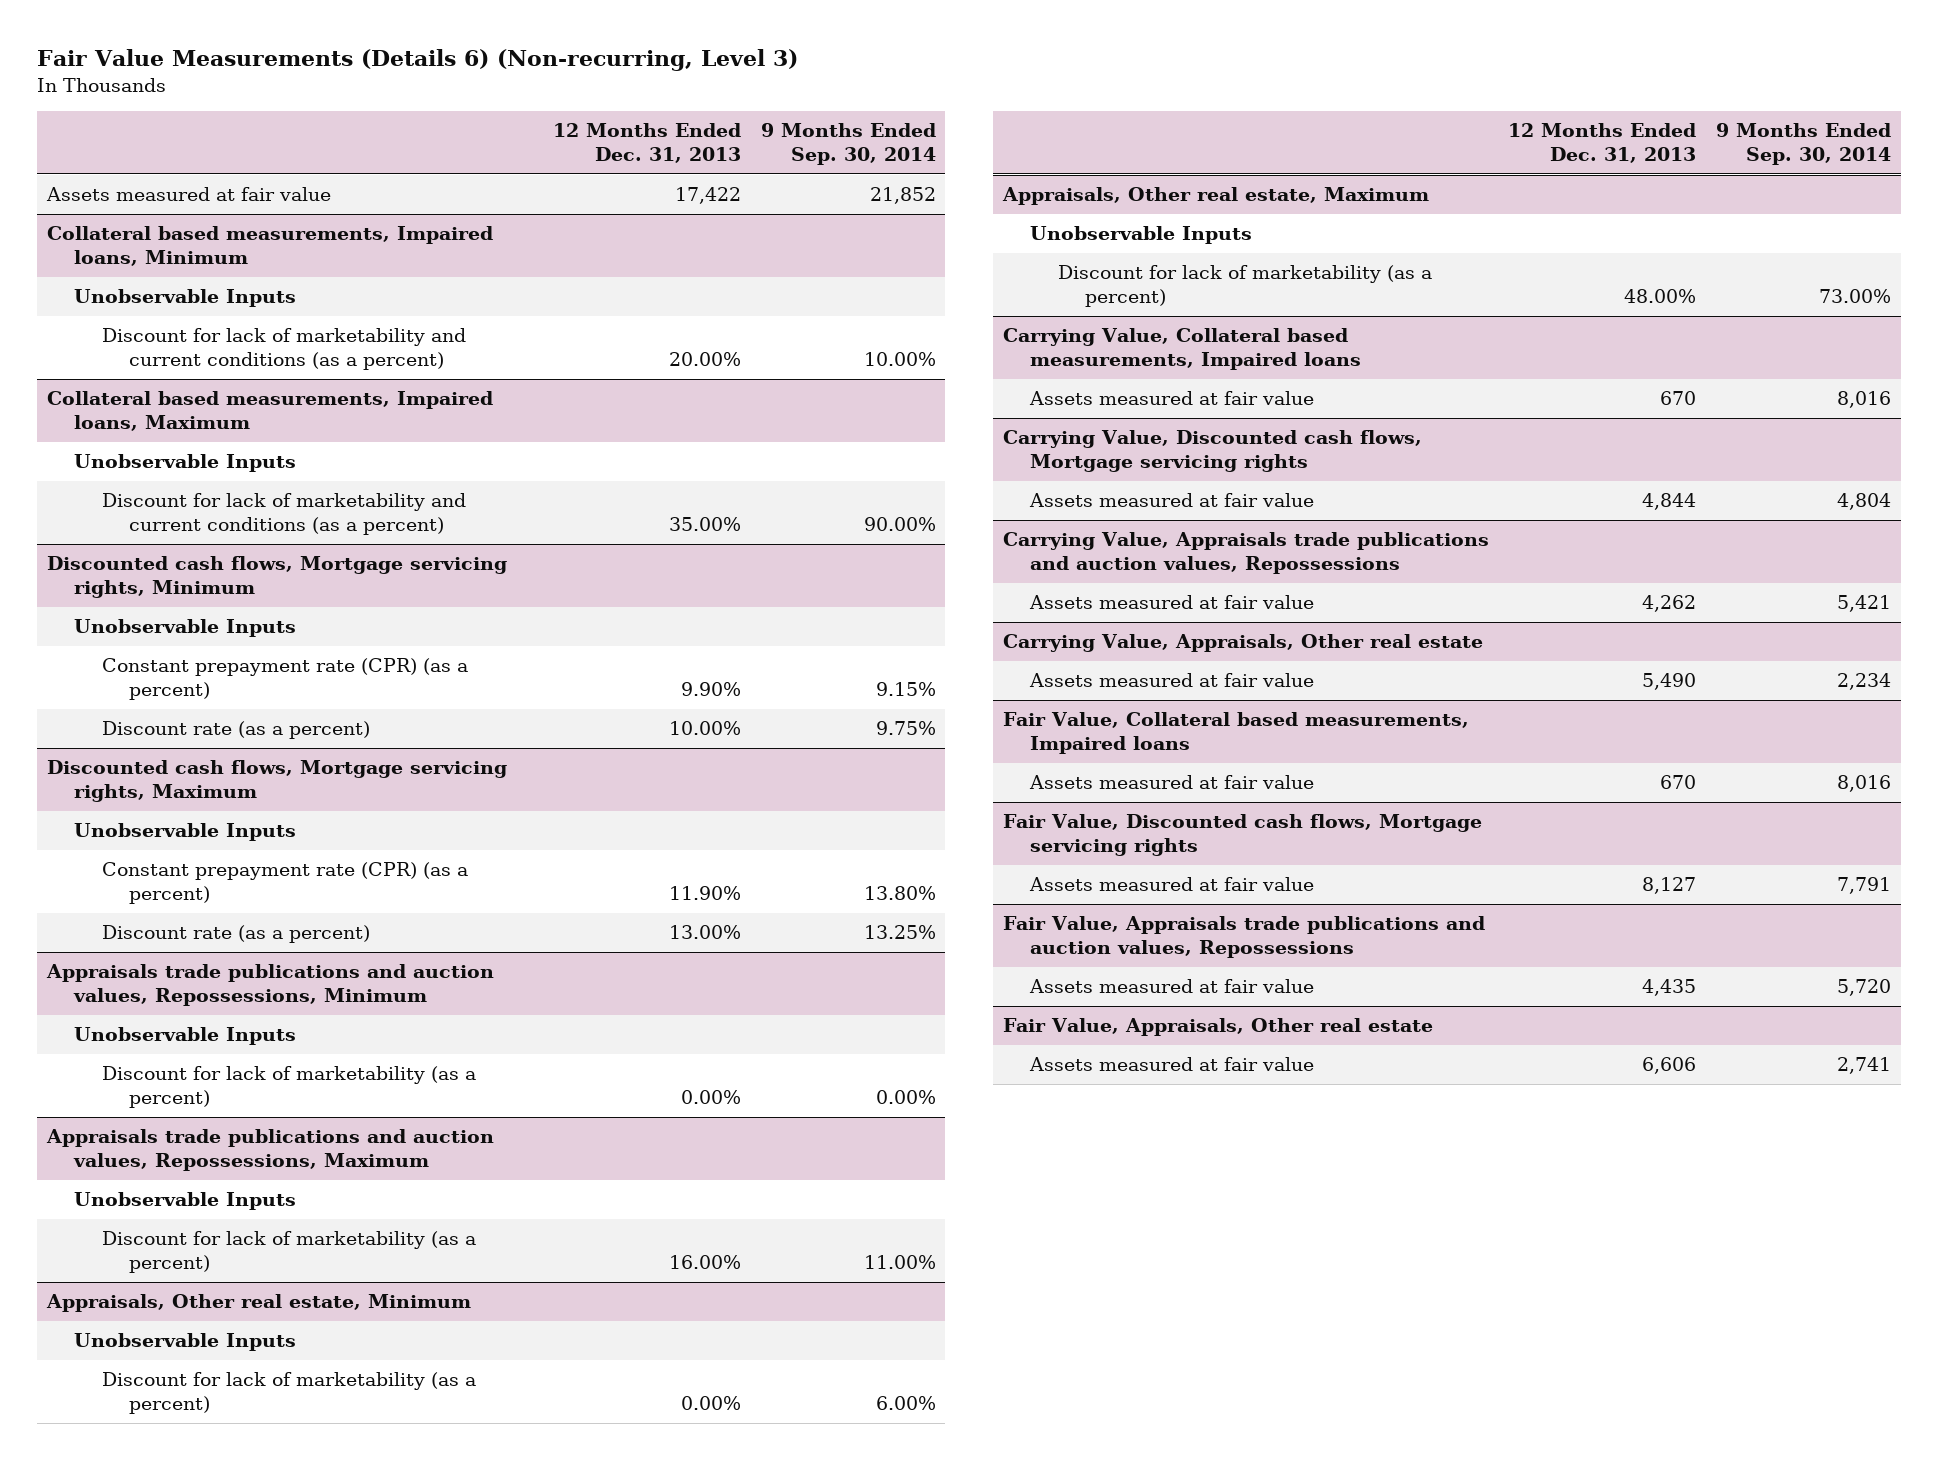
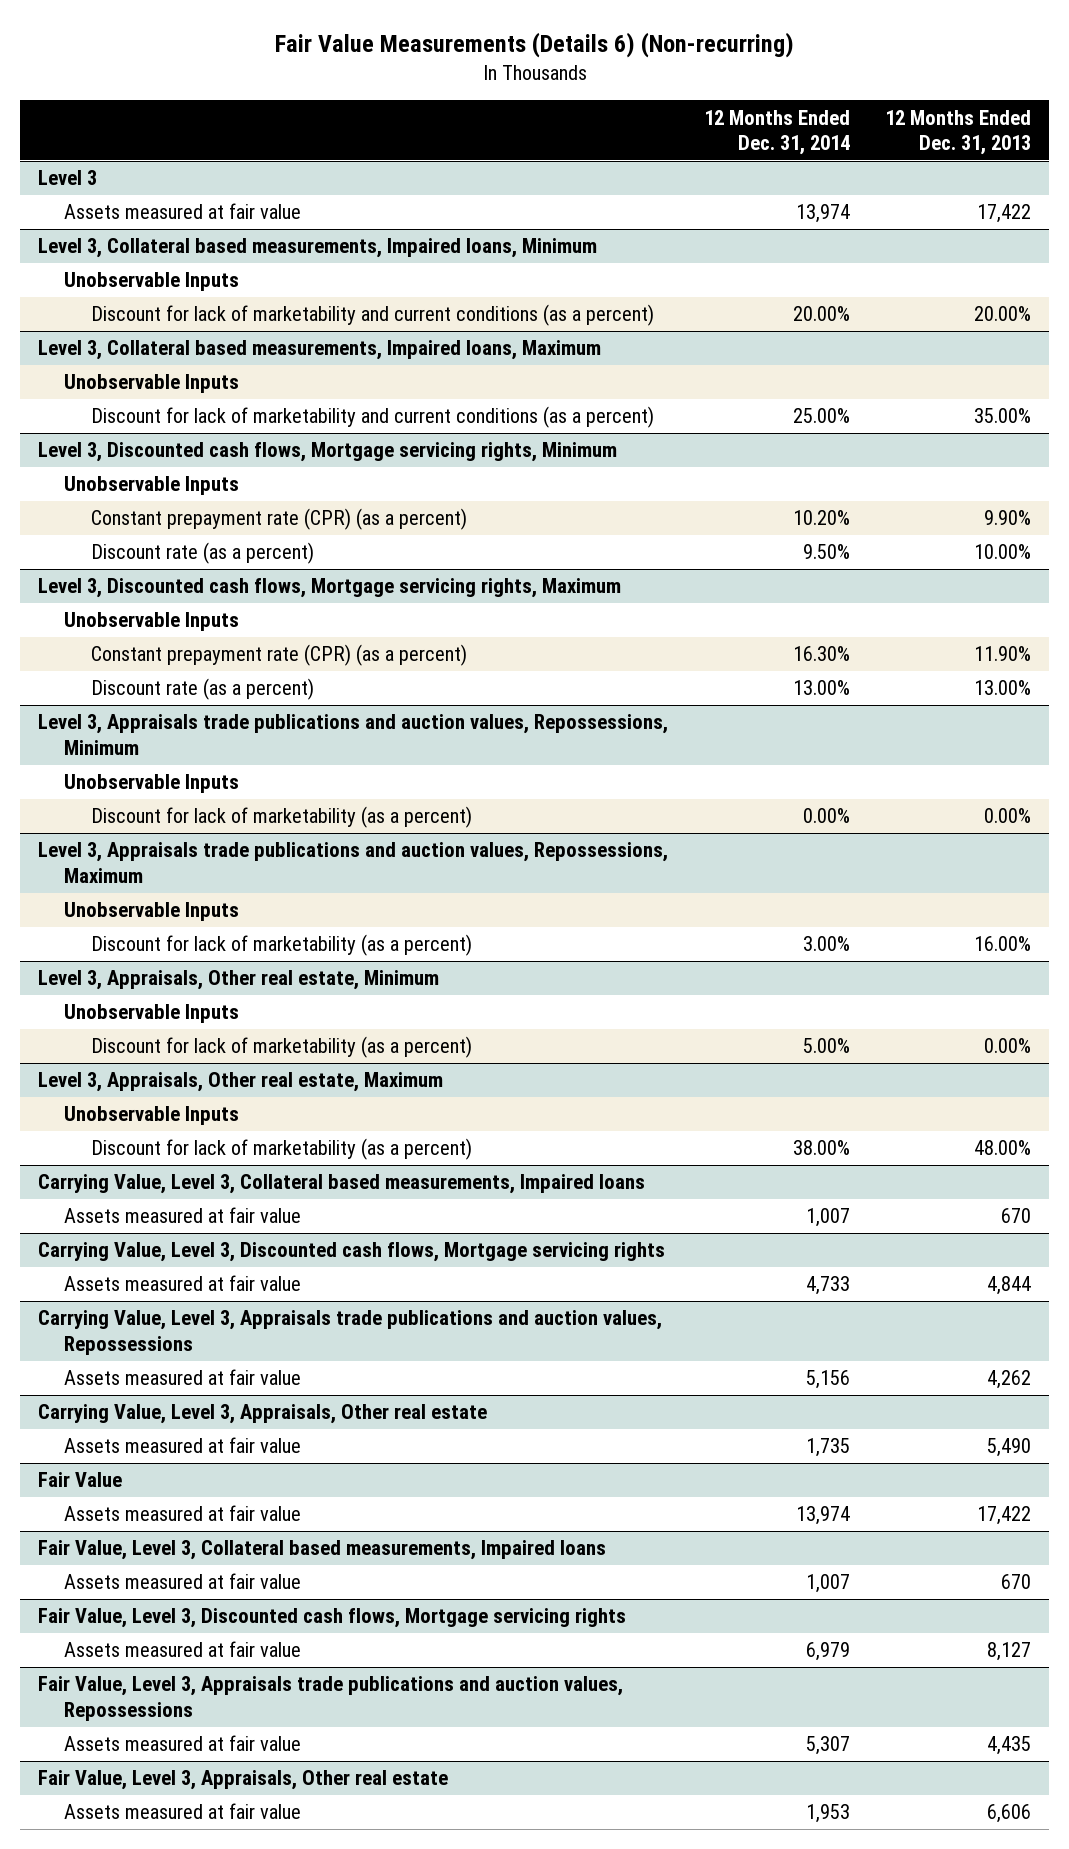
- Fair Value Measurements (Details 6) (Non-recurring, Level 3)
+ Fair Value Measurements (Details 6) (Non-recurring)
- | 12 Months Ended Dec. 31, 2013 | 9 Months Ended Sep. 30, 2014
+ | 12 Months Ended Dec. 31, 2014 | 12 Months Ended Dec. 31, 2013
+ Level 3
- Collateral based measurements, Impaired loans, Minimum
+ Level 3, Collateral based measurements, Impaired loans, Minimum
- Collateral based measurements, Impaired loans, Maximum
+ Level 3, Collateral based measurements, Impaired loans, Maximum
- Discounted cash flows, Mortgage servicing rights, Minimum
+ Level 3, Discounted cash flows, Mortgage servicing rights, Minimum
- Discounted cash flows, Mortgage servicing rights, Maximum
+ Level 3, Discounted cash flows, Mortgage servicing rights, Maximum
- Appraisals trade publications and auction values, Repossessions, Minimum
+ Level 3, Appraisals trade publications and auction values, Repossessions, Minimum
- Appraisals trade publications and auction values, Repossessions, Maximum
+ Level 3, Appraisals trade publications and auction values, Repossessions, Maximum
- Appraisals, Other real estate, Minimum
+ Level 3, Appraisals, Other real estate, Minimum
- Appraisals, Other real estate, Maximum
+ Level 3, Appraisals, Other real estate, Maximum
- Carrying Value, Collateral based measurements, Impaired loans
+ Carrying Value, Level 3, Collateral based measurements, Impaired loans
- Carrying Value, Discounted cash flows, Mortgage servicing rights
+ Carrying Value, Level 3, Discounted cash flows, Mortgage servicing rights
- Carrying Value, Appraisals trade publications and auction values, Repossessions
+ Carrying Value, Level 3, Appraisals trade publications and auction values, Repossessions
- Carrying Value, Appraisals, Other real estate
+ Carrying Value, Level 3, Appraisals, Other real estate
- Fair Value, Collateral based measurements, Impaired loans
+ Fair Value
+ Assets measured at fair value | 13,974 | 17,422
+ Fair Value, Level 3, Collateral based measurements, Impaired loans
- Fair Value, Discounted cash flows, Mortgage servicing rights
+ Fair Value, Level 3, Discounted cash flows, Mortgage servicing rights
- Fair Value, Appraisals trade publications and auction values, Repossessions
+ Fair Value, Level 3, Appraisals trade publications and auction values, Repossessions
- Fair Value, Appraisals, Other real estate
+ Fair Value, Level 3, Appraisals, Other real estate

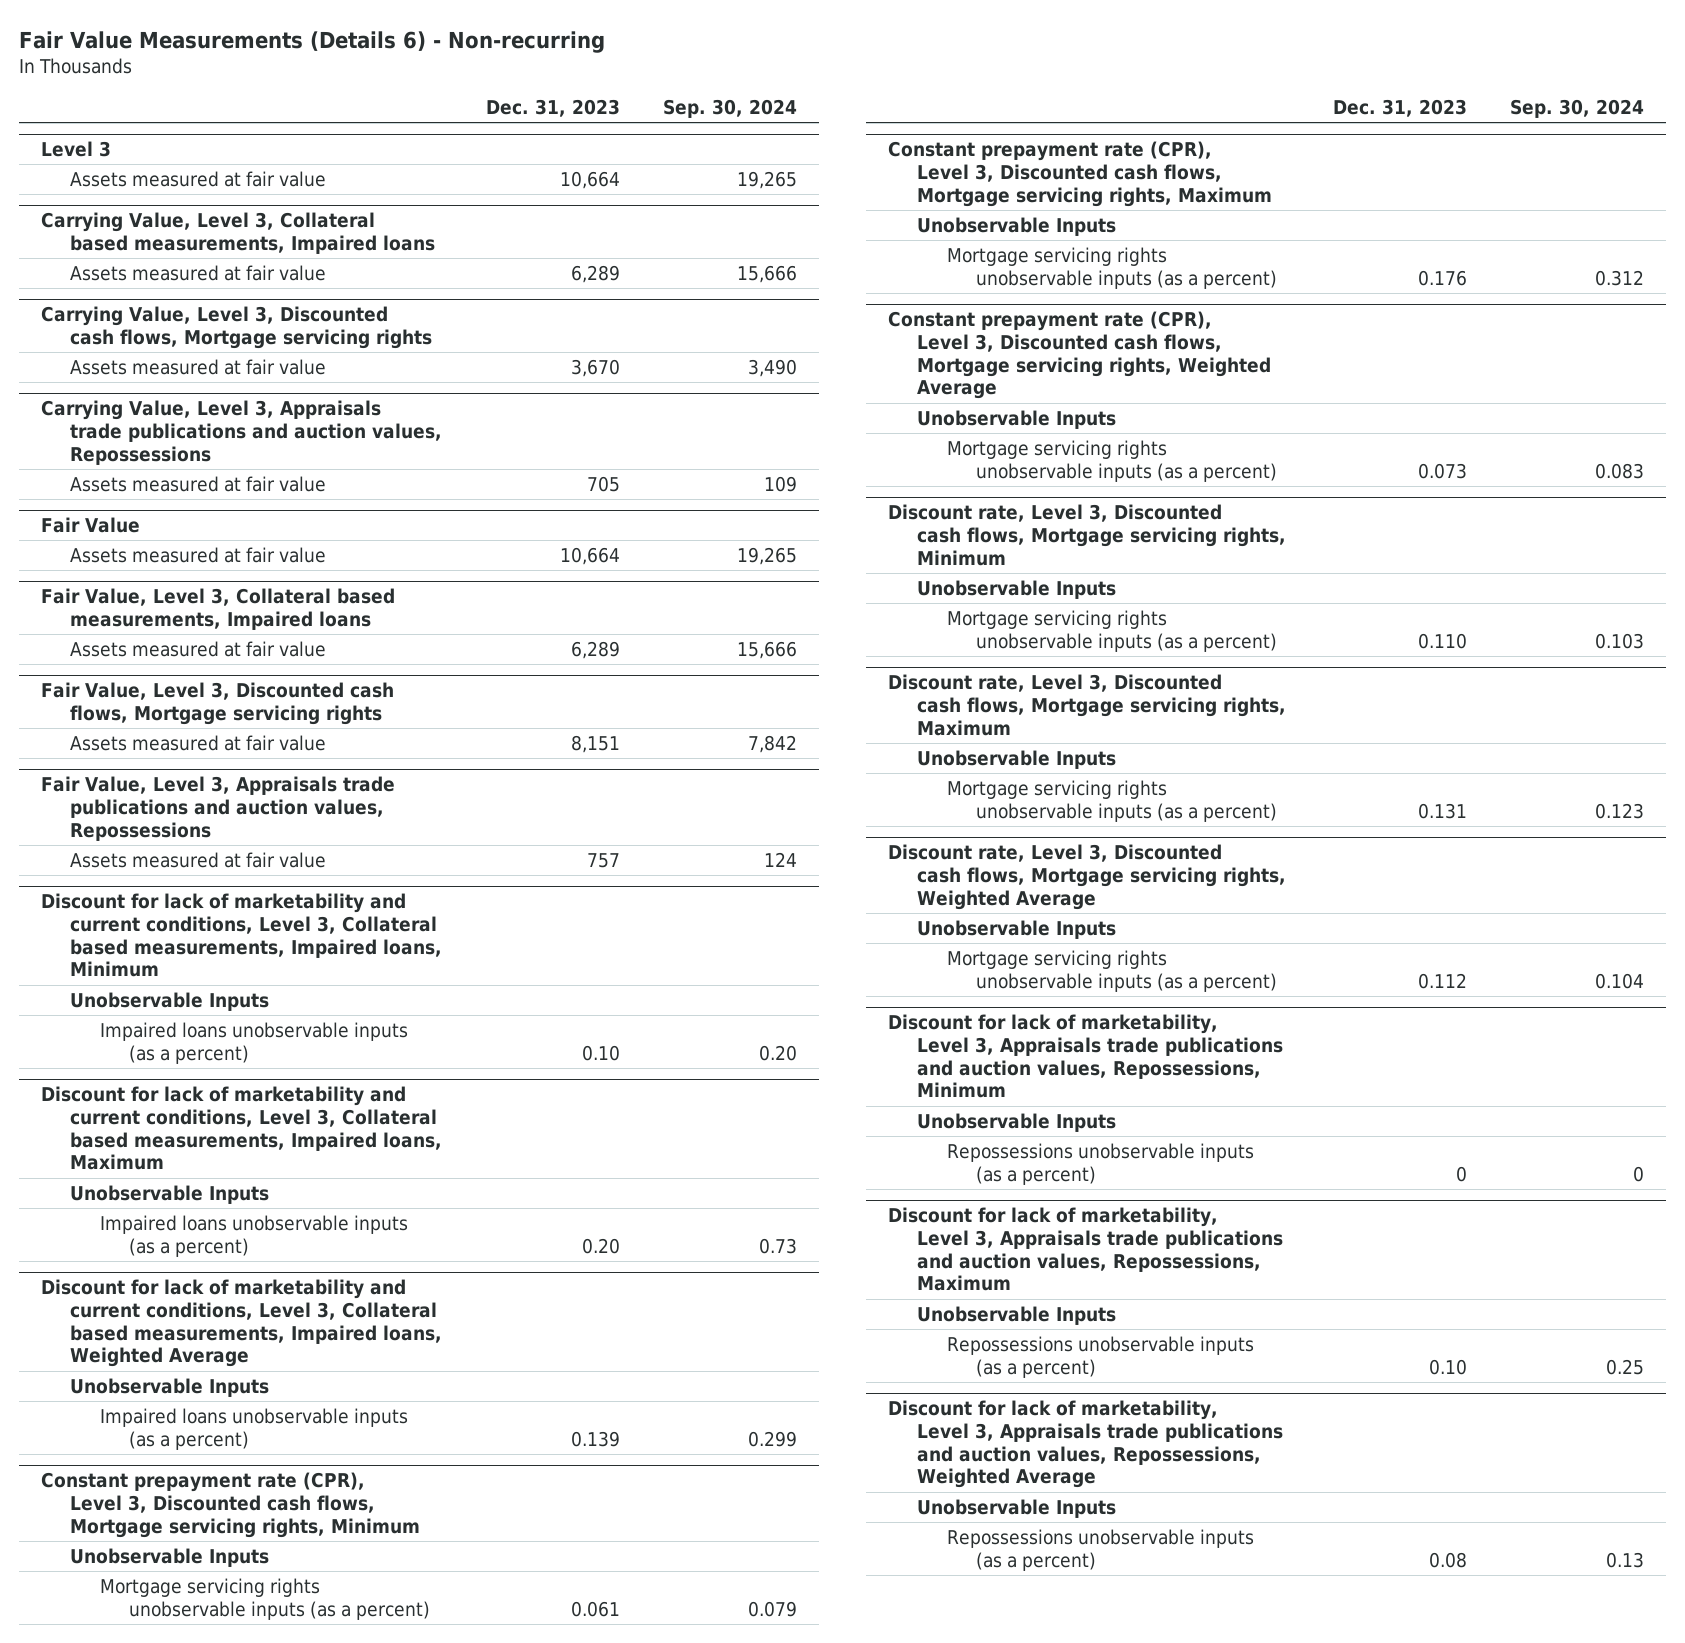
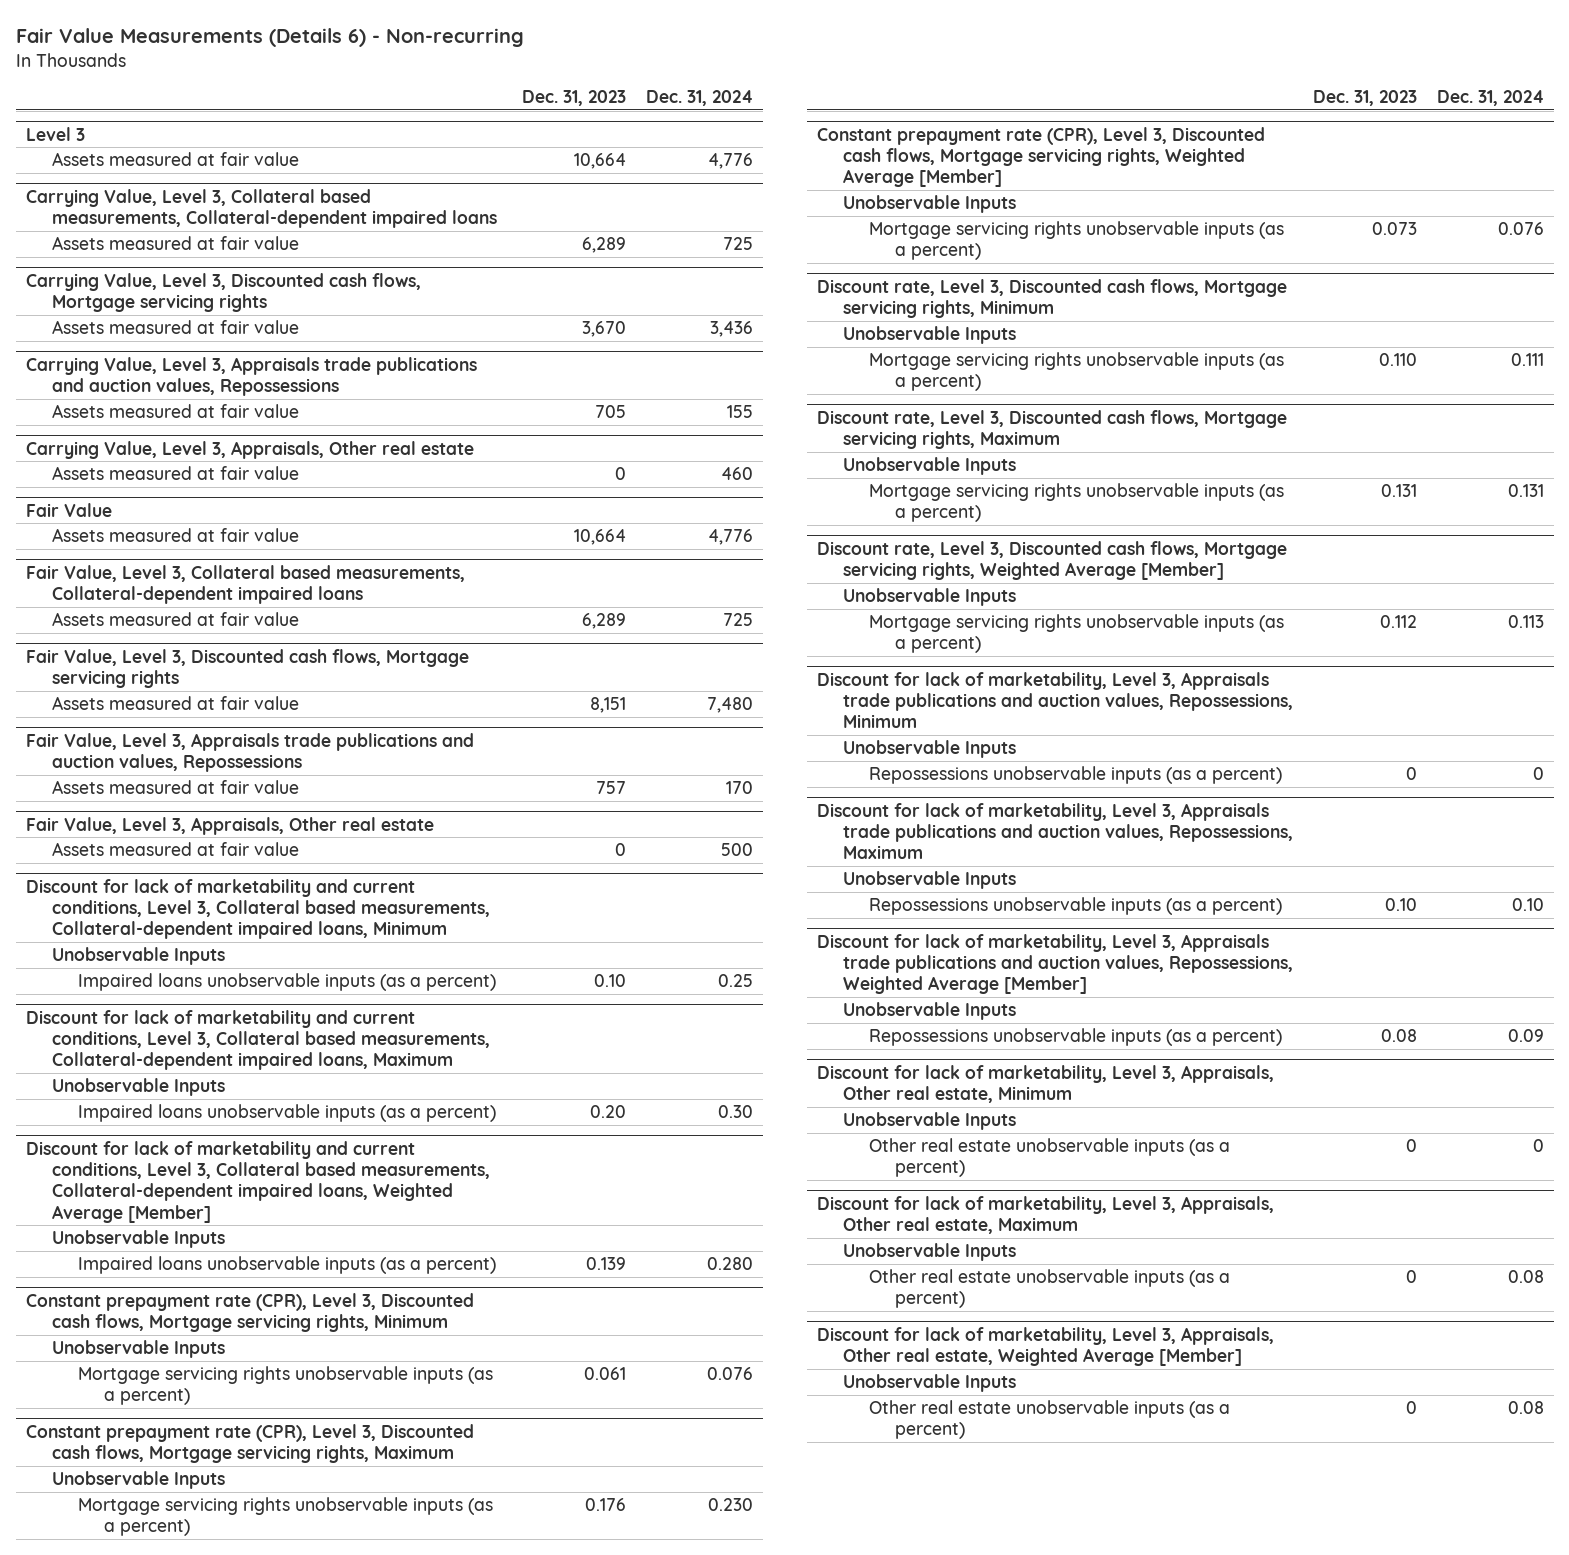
- | Dec. 31, 2023 | Sep. 30, 2024
+ | Dec. 31, 2023 | Dec. 31, 2024
- Carrying Value, Level 3, Collateral based measurements, Impaired loans
+ Carrying Value, Level 3, Collateral based measurements, Collateral-dependent impaired loans
+ Carrying Value, Level 3, Appraisals, Other real estate
+ Assets measured at fair value | 0 | 460
- Fair Value, Level 3, Collateral based measurements, Impaired loans
+ Fair Value, Level 3, Collateral based measurements, Collateral-dependent impaired loans
- Discount for lack of marketability and current conditions, Level 3, Collateral based measurements, Impaired loans, Minimum
+ Fair Value, Level 3, Appraisals, Other real estate
+ Assets measured at fair value | 0 | 500
+ Discount for lack of marketability and current conditions, Level 3, Collateral based measurements, Collateral-dependent impaired loans, Minimum
- Discount for lack of marketability and current conditions, Level 3, Collateral based measurements, Impaired loans, Maximum
+ Discount for lack of marketability and current conditions, Level 3, Collateral based measurements, Collateral-dependent impaired loans, Maximum
- Discount for lack of marketability and current conditions, Level 3, Collateral based measurements, Impaired loans, Weighted Average
+ Discount for lack of marketability and current conditions, Level 3, Collateral based measurements, Collateral-dependent impaired loans, Weighted Average [Member]
- Constant prepayment rate (CPR), Level 3, Discounted cash flows, Mortgage servicing rights, Weighted Average
+ Constant prepayment rate (CPR), Level 3, Discounted cash flows, Mortgage servicing rights, Weighted Average [Member]
- Discount rate, Level 3, Discounted cash flows, Mortgage servicing rights, Weighted Average
+ Discount rate, Level 3, Discounted cash flows, Mortgage servicing rights, Weighted Average [Member]
- Discount for lack of marketability, Level 3, Appraisals trade publications and auction values, Repossessions, Weighted Average
+ Discount for lack of marketability, Level 3, Appraisals trade publications and auction values, Repossessions, Weighted Average [Member]
+ Discount for lack of marketability, Level 3, Appraisals, Other real estate, Minimum
+ Unobservable Inputs
+ Other real estate unobservable inputs (as a percent) | 0 | 0
+ Discount for lack of marketability, Level 3, Appraisals, Other real estate, Maximum
+ Unobservable Inputs
+ Other real estate unobservable inputs (as a percent) | 0 | 0.08
+ Discount for lack of marketability, Level 3, Appraisals, Other real estate, Weighted Average [Member]
+ Unobservable Inputs
+ Other real estate unobservable inputs (as a percent) | 0 | 0.08

